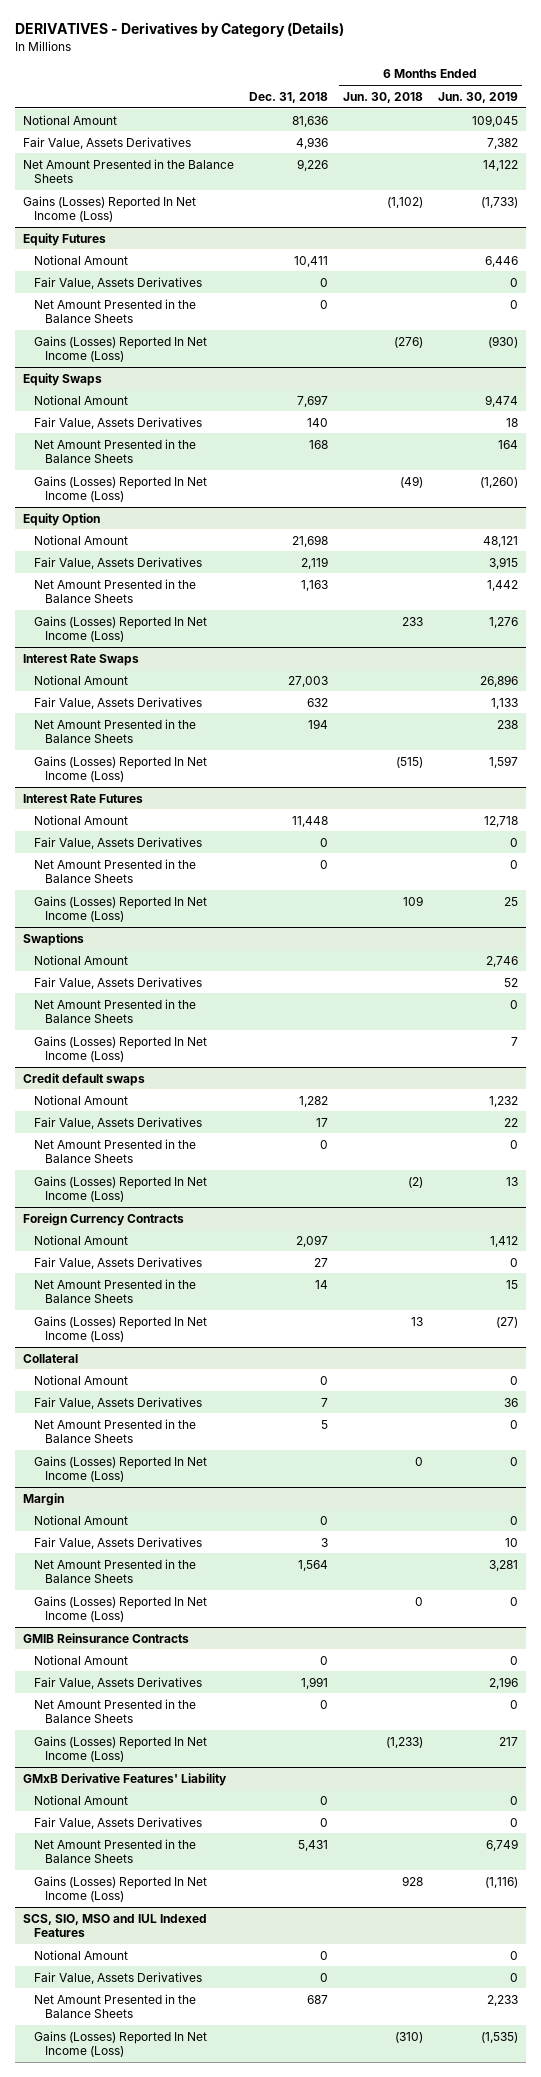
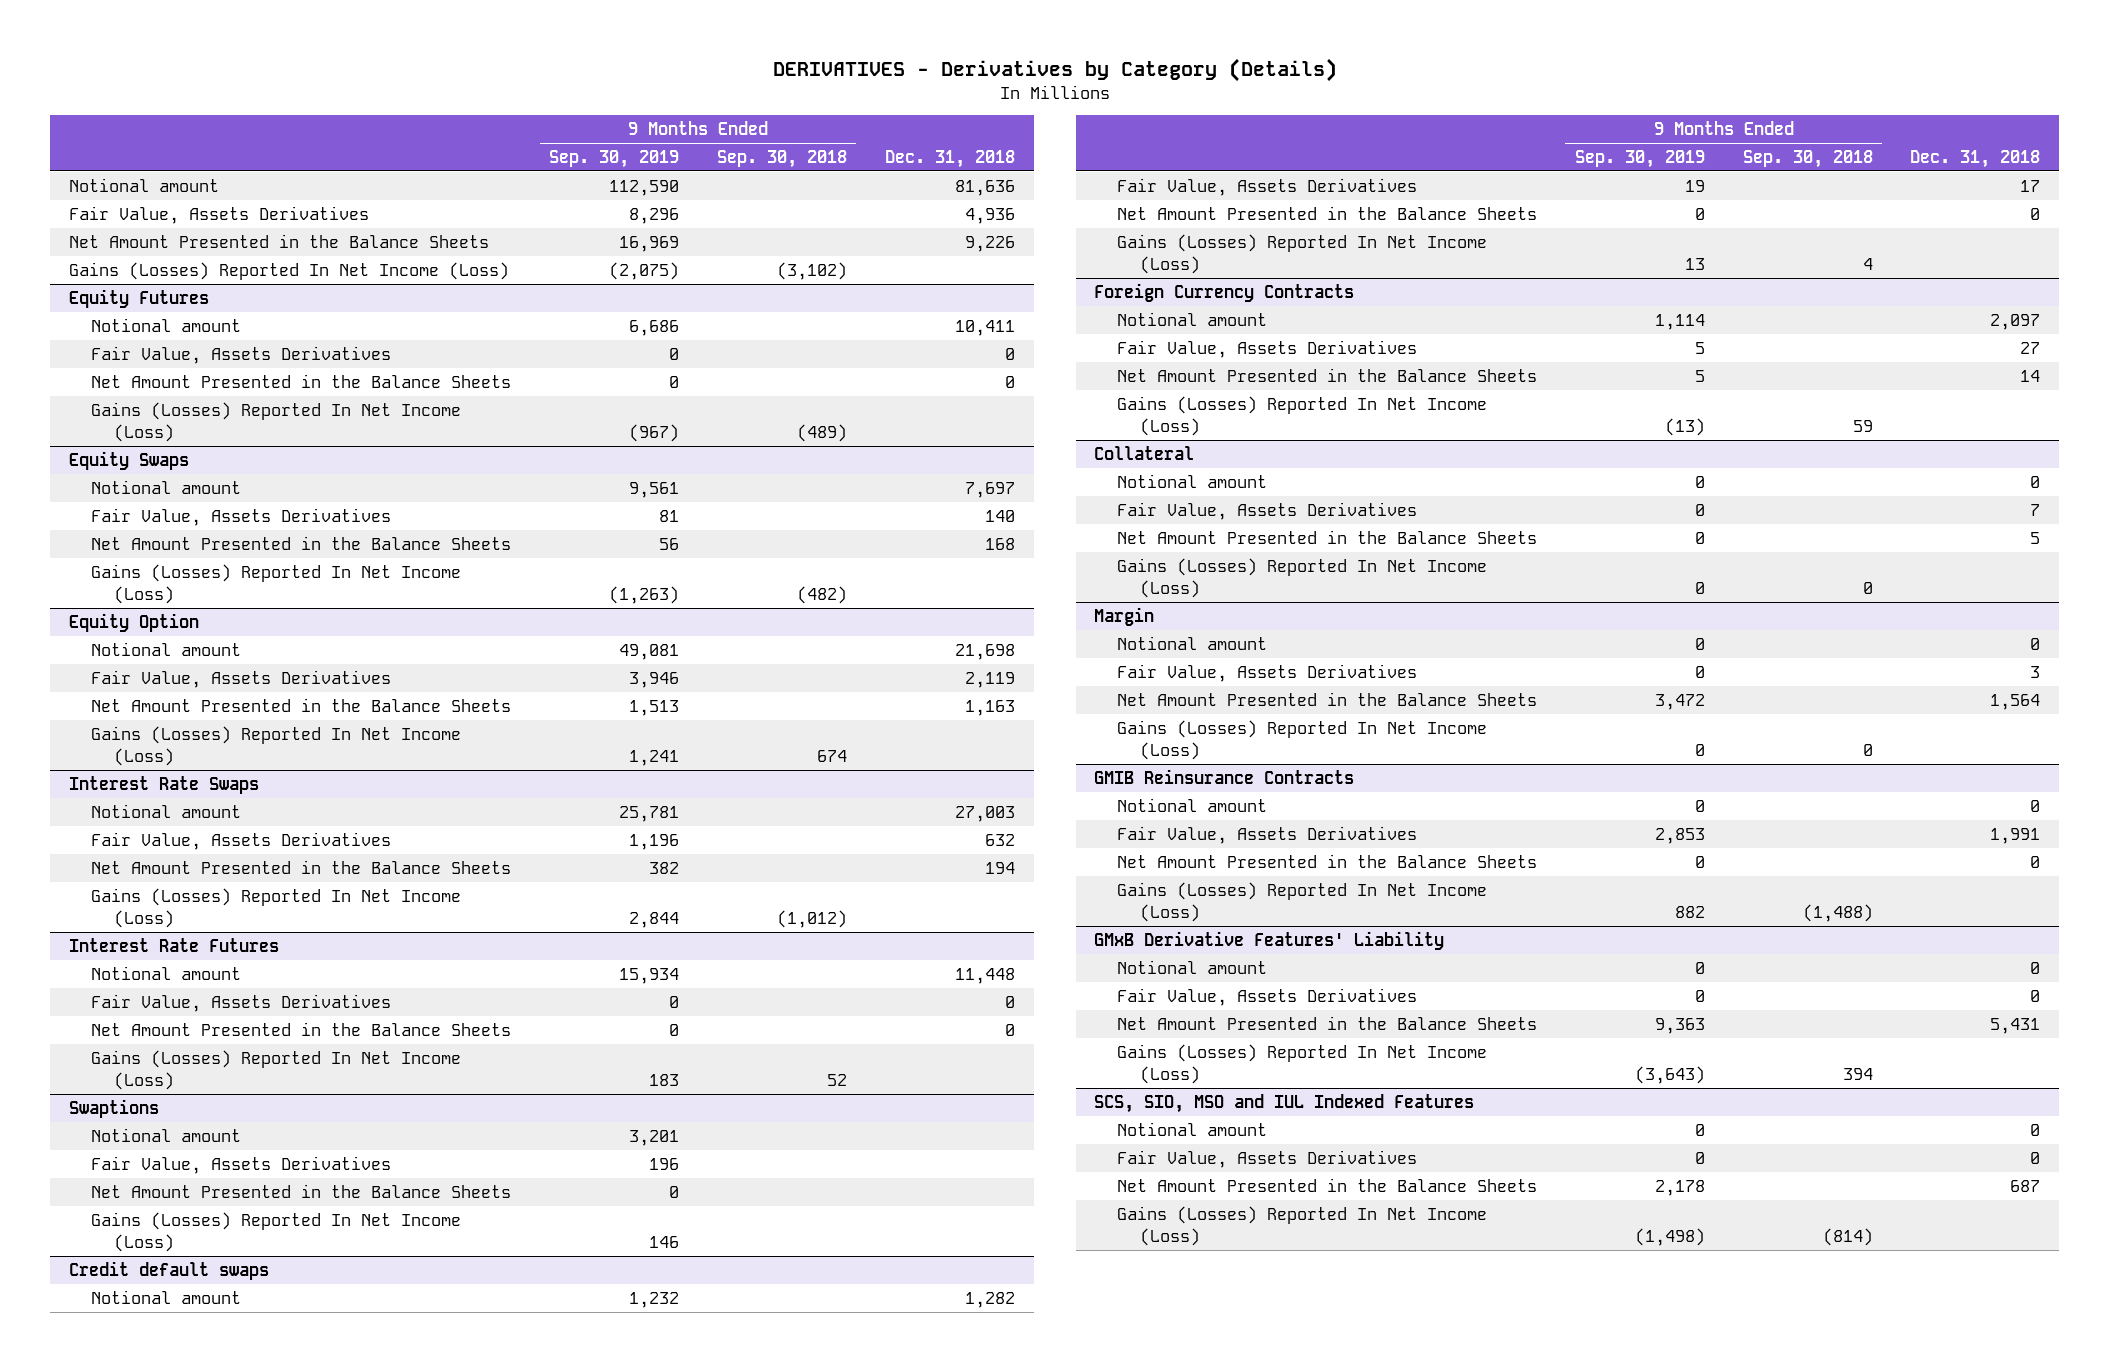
- | Dec. 31, 2018 | 6 Months Ended Jun. 30, 2018 | 6 Months Ended Jun. 30, 2019
+ | 9 Months Ended Sep. 30, 2019 | 9 Months Ended Sep. 30, 2018 | Dec. 31, 2018
- Notional Amount | 81,636 | | 109,045
+ Notional amount | 112,590 | | 81,636
@ Equity Futures
- Notional Amount | 10,411 | | 6,446
+ Notional amount | 6,686 | | 10,411
@ Equity Swaps
- Notional Amount | 7,697 | | 9,474
+ Notional amount | 9,561 | | 7,697
@ Equity Option
- Notional Amount | 21,698 | | 48,121
+ Notional amount | 49,081 | | 21,698
@ Interest Rate Swaps
- Notional Amount | 27,003 | | 26,896
+ Notional amount | 25,781 | | 27,003
@ Interest Rate Futures
- Notional Amount | 11,448 | | 12,718
+ Notional amount | 15,934 | | 11,448
@ Swaptions
- Notional Amount | | | 2,746
+ Notional amount | 3,201 | |
@ Credit default swaps
- Notional Amount | 1,282 | | 1,232
+ Notional amount | 1,232 | | 1,282
@ Foreign Currency Contracts
- Notional Amount | 2,097 | | 1,412
+ Notional amount | 1,114 | | 2,097
@ Collateral
- Notional Amount | 0 | | 0
+ Notional amount | 0 | | 0
@ Margin
- Notional Amount | 0 | | 0
+ Notional amount | 0 | | 0
@ GMIB Reinsurance Contracts
- Notional Amount | 0 | | 0
+ Notional amount | 0 | | 0
@ GMxB Derivative Features' Liability
- Notional Amount | 0 | | 0
+ Notional amount | 0 | | 0
@ SCS, SIO, MSO and IUL Indexed Features
- Notional Amount | 0 | | 0
+ Notional amount | 0 | | 0

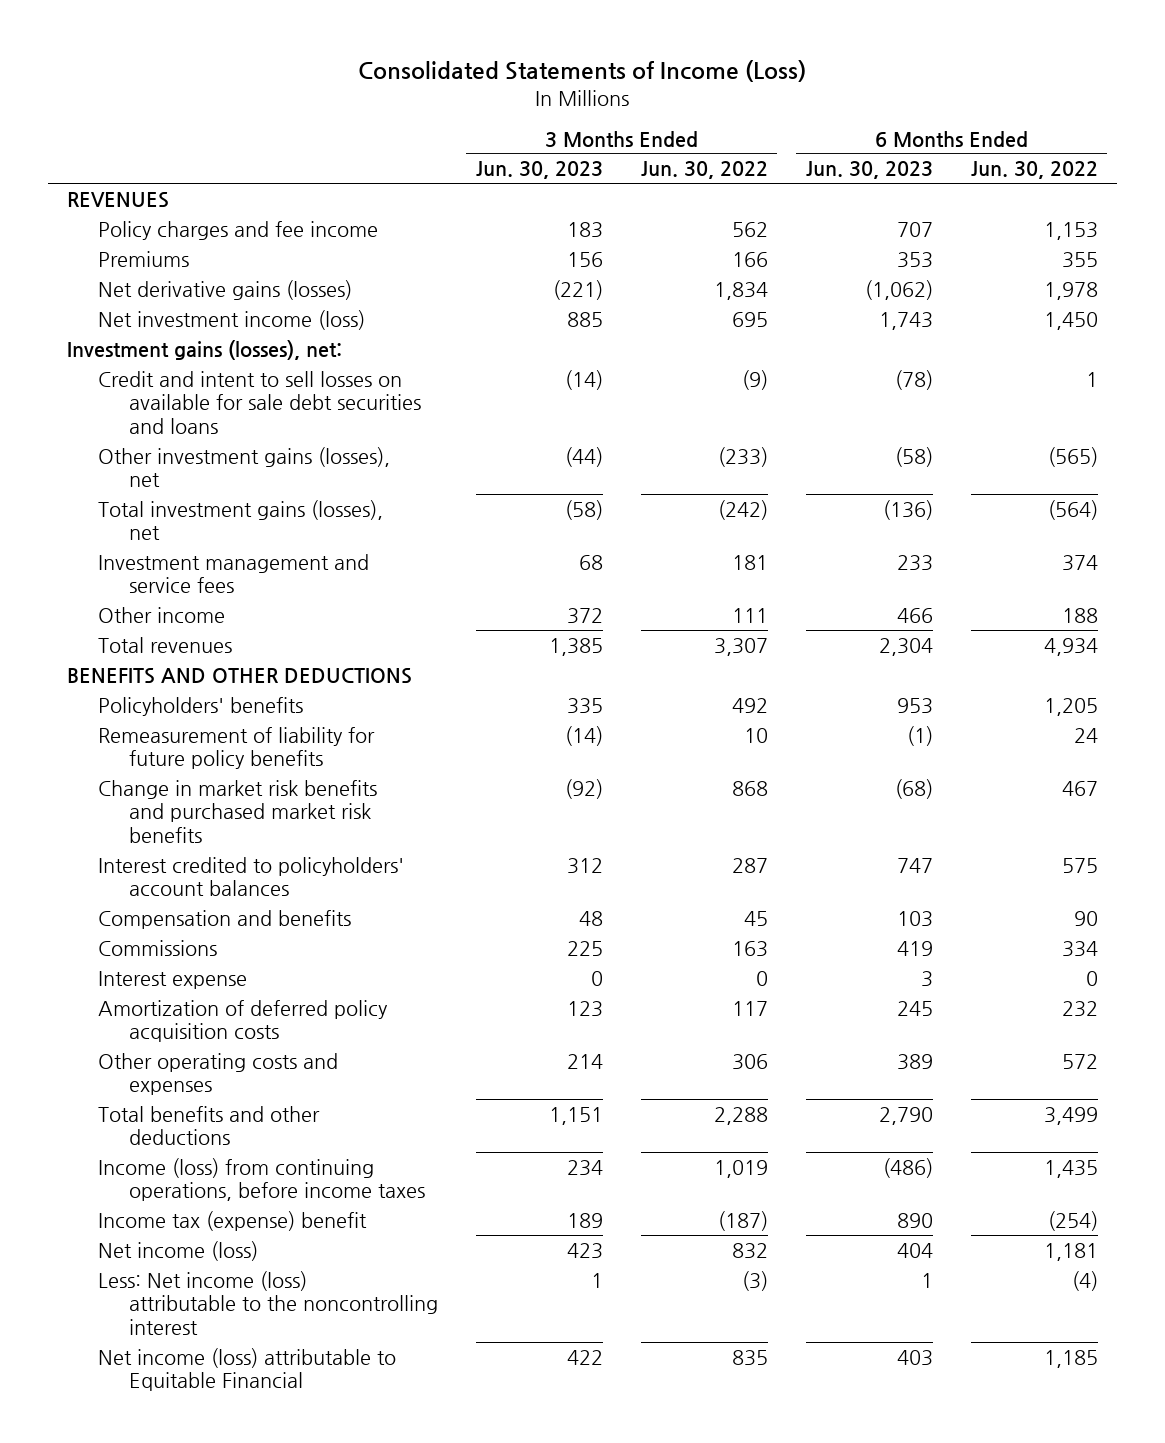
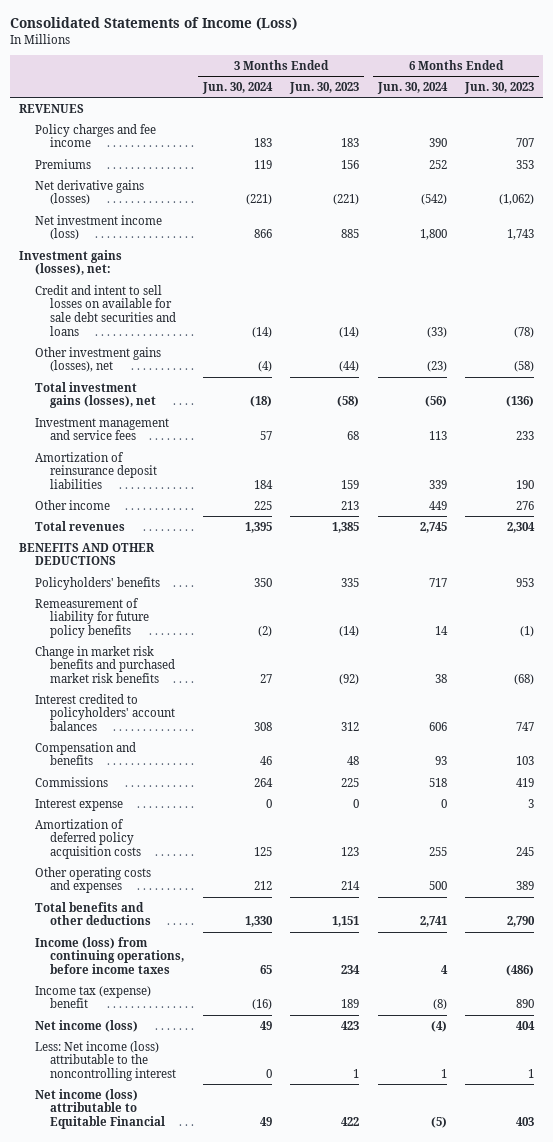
- | 3 Months Ended Jun. 30, 2023 | 3 Months Ended Jun. 30, 2022 | 6 Months Ended Jun. 30, 2023 | 6 Months Ended Jun. 30, 2022
+ | 3 Months Ended Jun. 30, 2024 | 3 Months Ended Jun. 30, 2023 | 6 Months Ended Jun. 30, 2024 | 6 Months Ended Jun. 30, 2023
- Other income | 372 | 111 | 466 | 188
+ Amortization of reinsurance deposit liabilities | 184 | 159 | 339 | 190
+ Other income | 225 | 213 | 449 | 276

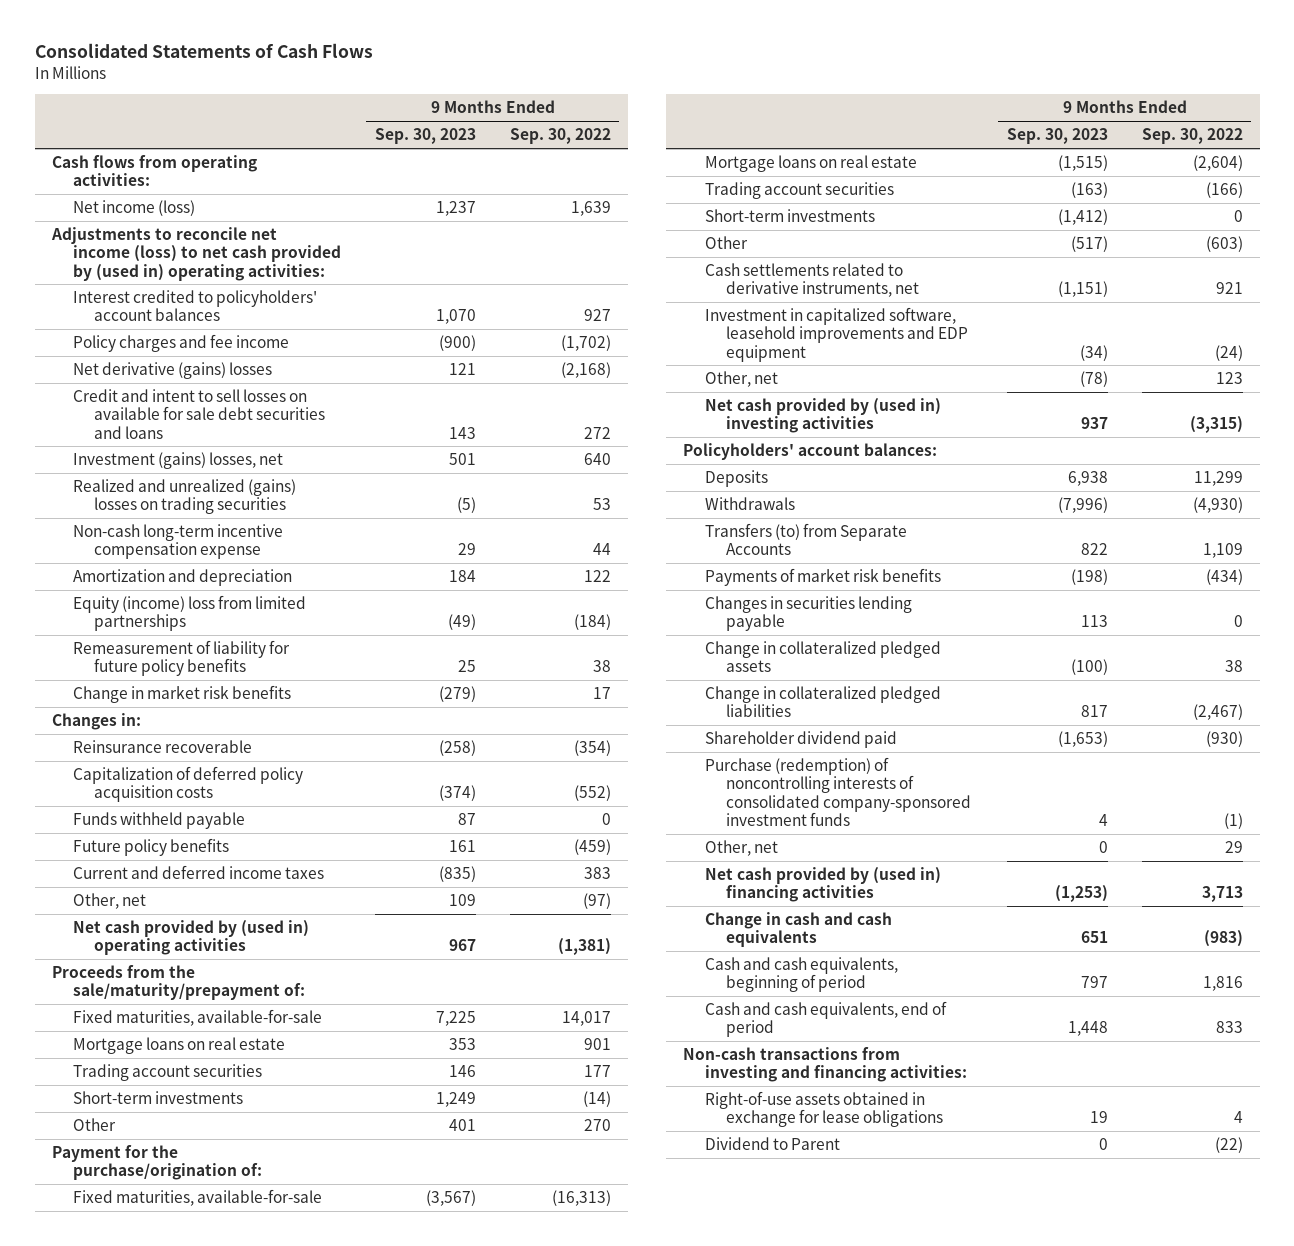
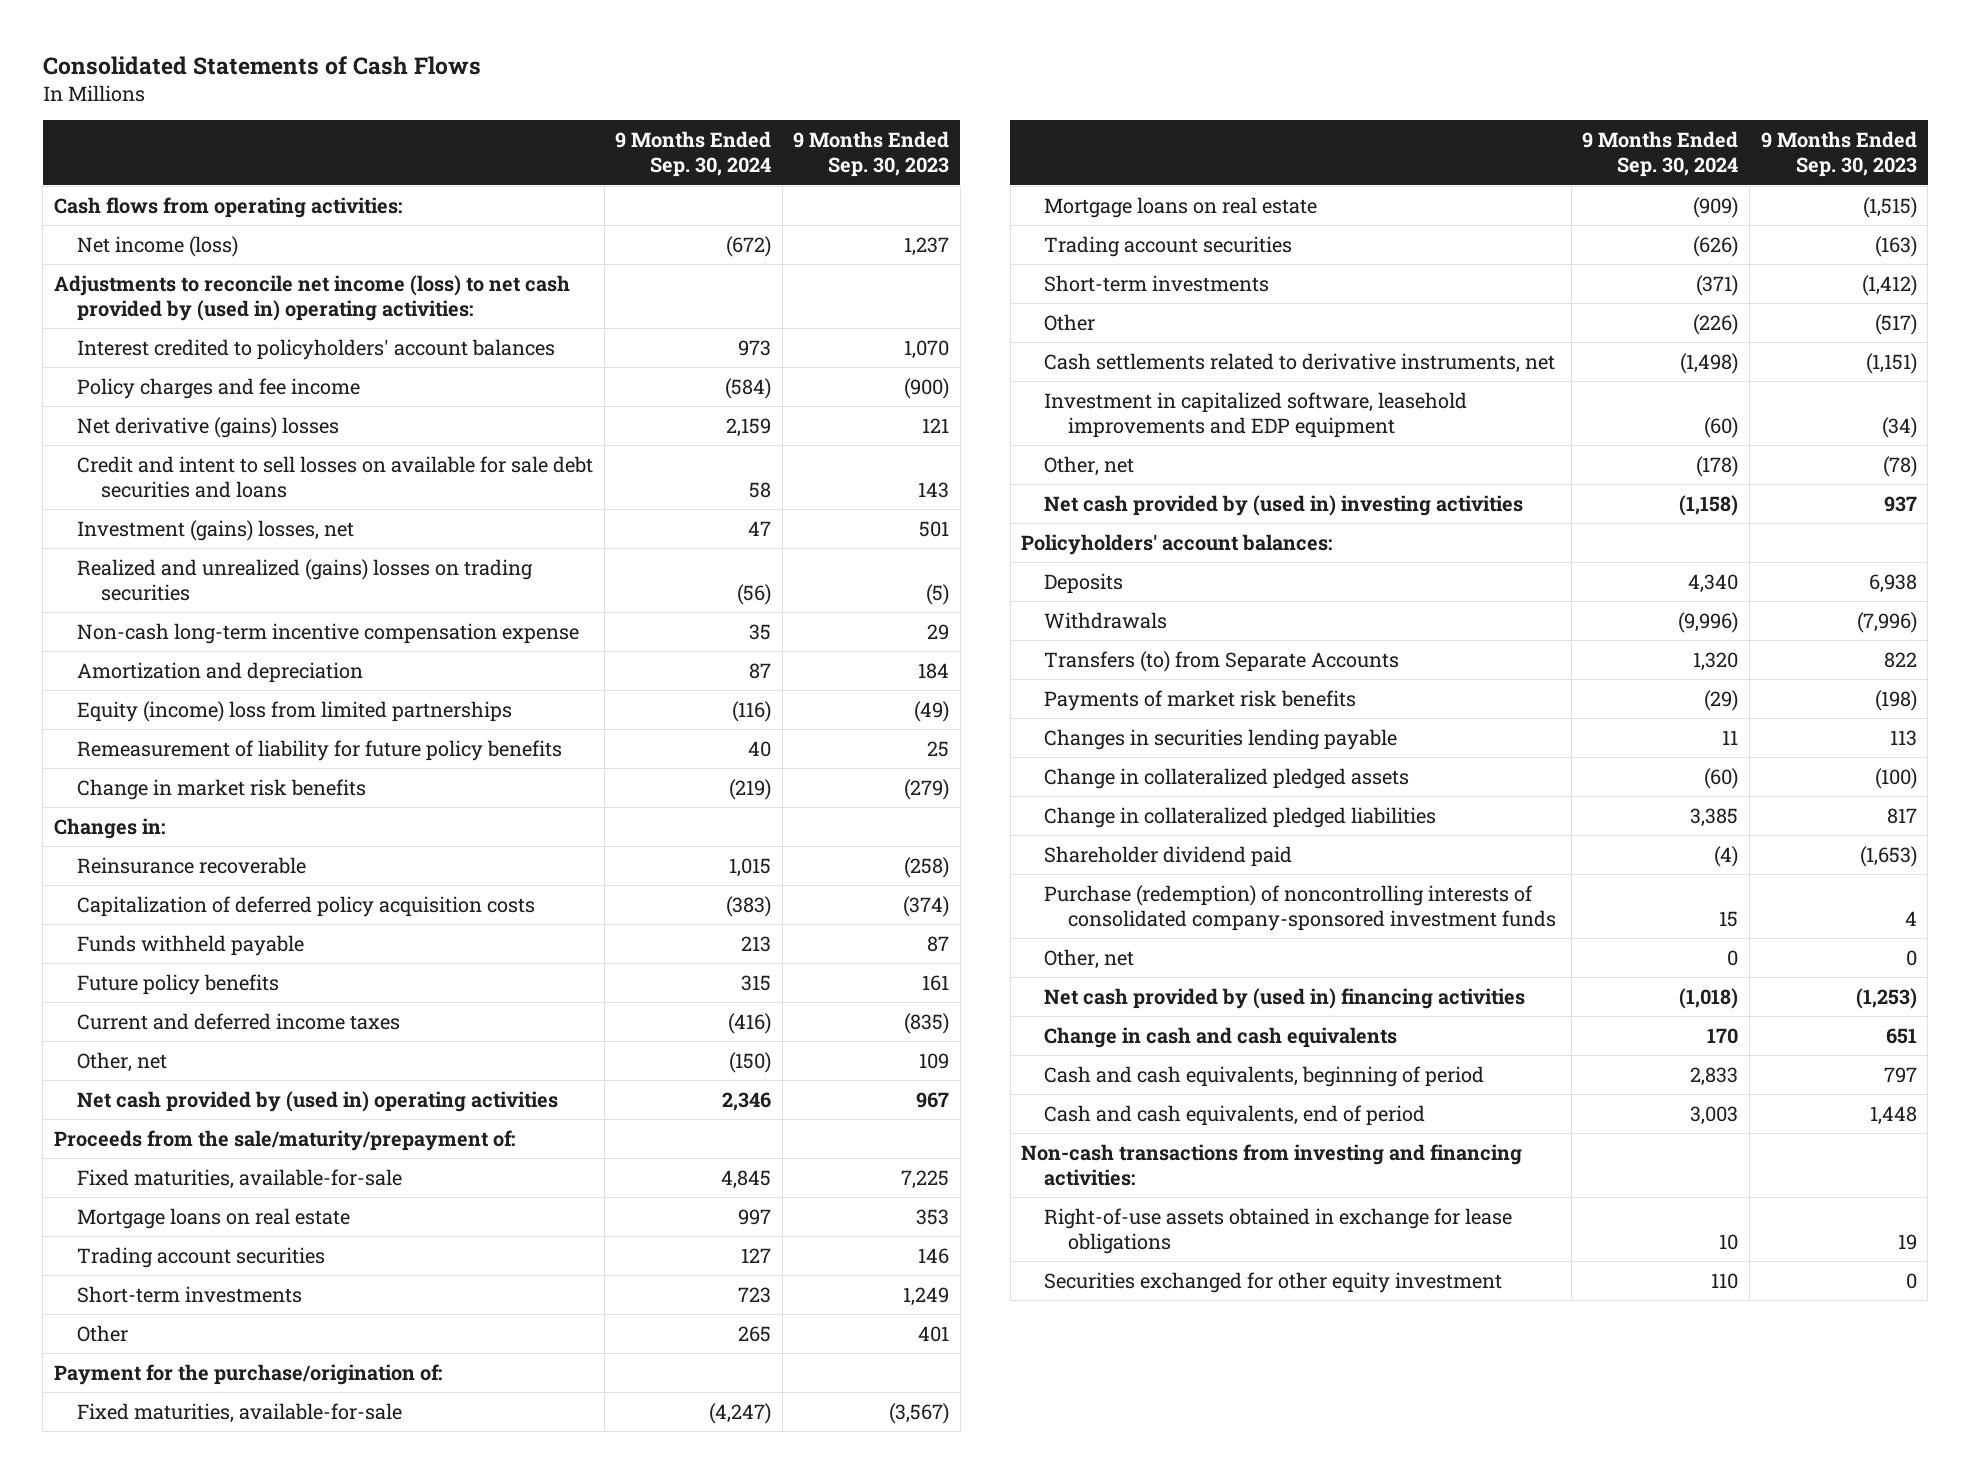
- | 9 Months Ended Sep. 30, 2023 | 9 Months Ended Sep. 30, 2022
+ | 9 Months Ended Sep. 30, 2024 | 9 Months Ended Sep. 30, 2023
- Dividend to Parent | 0 | (22)
+ Securities exchanged for other equity investment | 110 | 0

